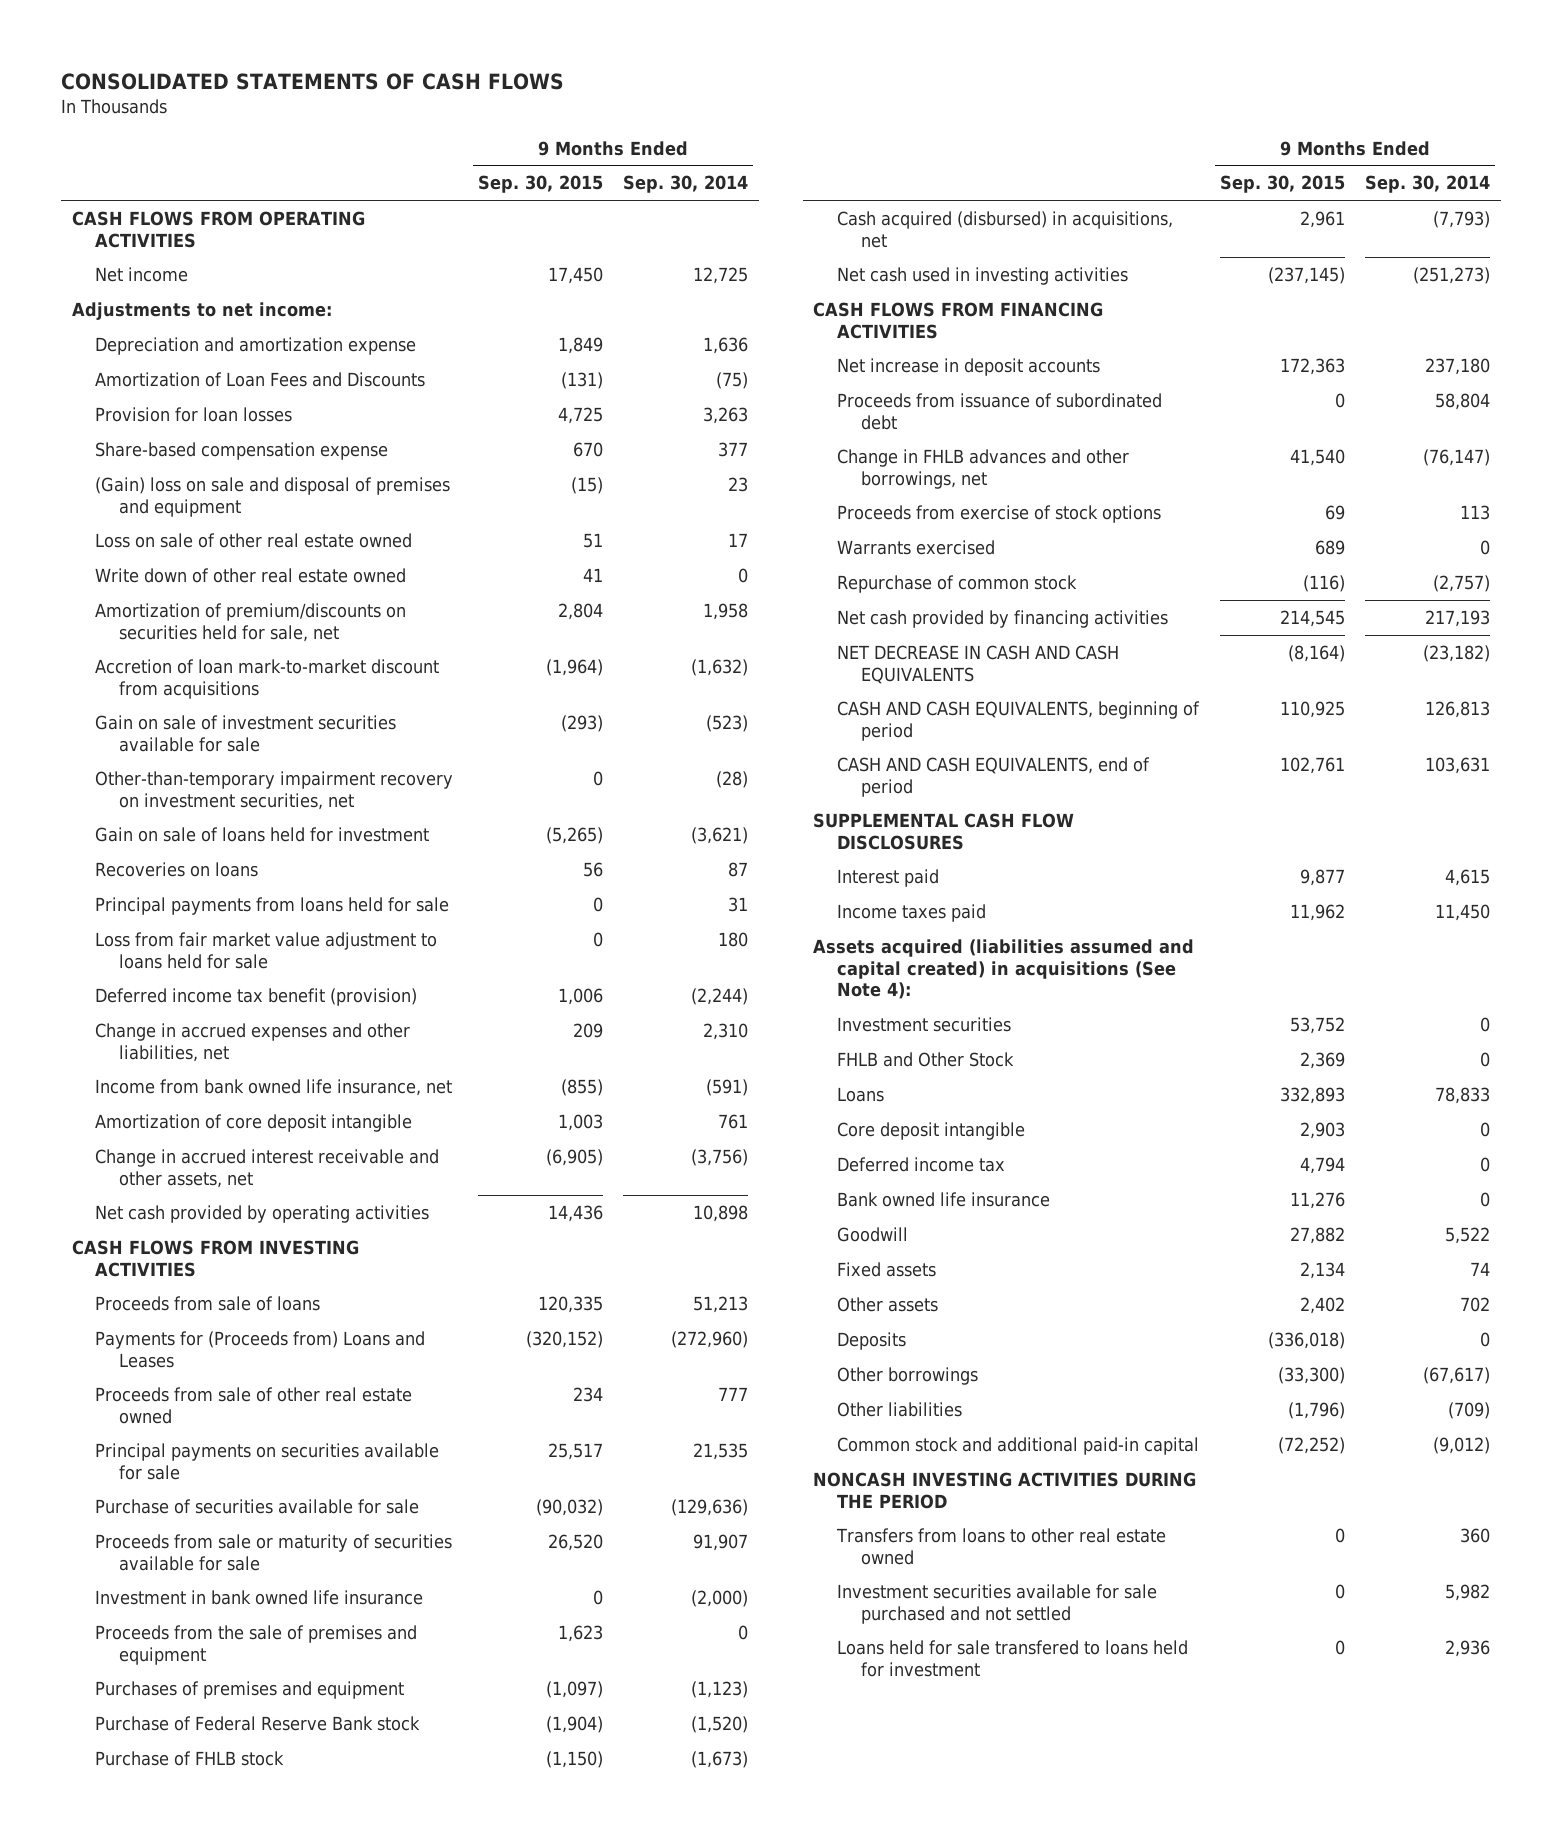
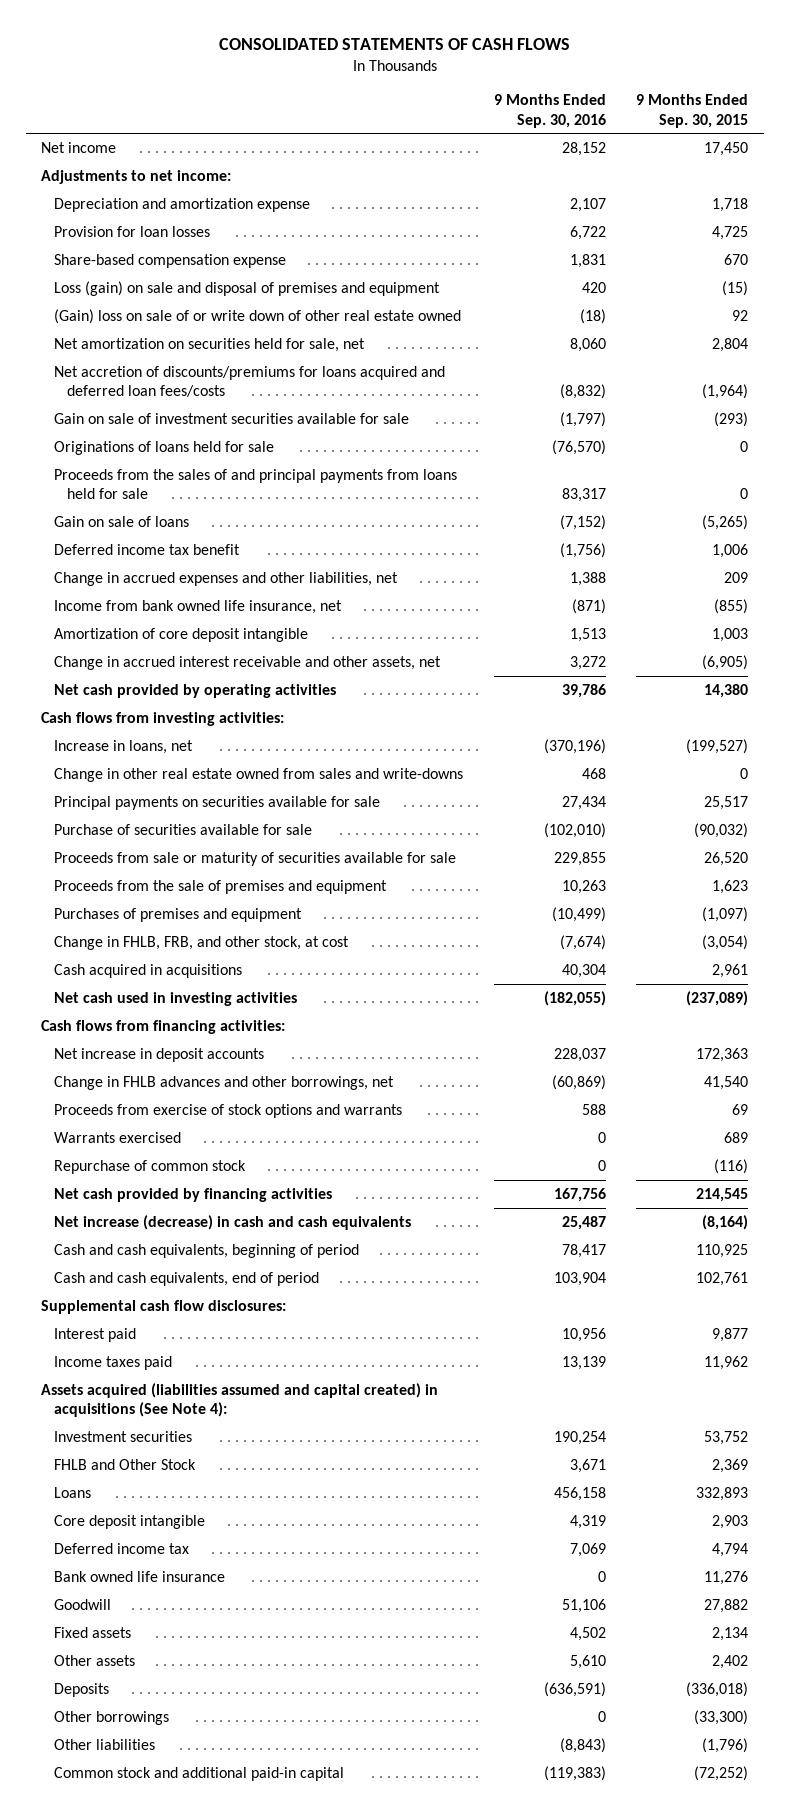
- | 9 Months Ended Sep. 30, 2015 | 9 Months Ended Sep. 30, 2014
+ | 9 Months Ended Sep. 30, 2016 | 9 Months Ended Sep. 30, 2015
- CASH FLOWS FROM OPERATING ACTIVITIES
- Depreciation and amortization expense | 1,849 | 1,636
- Amortization of Loan Fees and Discounts | (131) | (75)
+ Depreciation and amortization expense | 2,107 | 1,718
- (Gain) loss on sale and disposal of premises and equipment | (15) | 23
- Loss on sale of other real estate owned | 51 | 17
- Write down of other real estate owned | 41 | 0
- Amortization of premium/discounts on securities held for sale, net | 2,804 | 1,958
- Accretion of loan mark-to-market discount from acquisitions | (1,964) | (1,632)
+ Loss (gain) on sale and disposal of premises and equipment | 420 | (15)
+ (Gain) loss on sale of or write down of other real estate owned | (18) | 92
+ Net amortization on securities held for sale, net | 8,060 | 2,804
+ Net accretion of discounts/premiums for loans acquired and deferred loan fees/costs | (8,832) | (1,964)
- Other-than-temporary impairment recovery on investment securities, net | 0 | (28)
- Gain on sale of loans held for investment | (5,265) | (3,621)
- Recoveries on loans | 56 | 87
- Principal payments from loans held for sale | 0 | 31
- Loss from fair market value adjustment to loans held for sale | 0 | 180
- Deferred income tax benefit (provision) | 1,006 | (2,244)
+ Originations of loans held for sale | (76,570) | 0
+ Proceeds from the sales of and principal payments from loans held for sale | 83,317 | 0
+ Gain on sale of loans | (7,152) | (5,265)
+ Deferred income tax benefit | (1,756) | 1,006
- Net cash provided by operating activities | 14,436 | 10,898
- CASH FLOWS FROM INVESTING ACTIVITIES
- Proceeds from sale of loans | 120,335 | 51,213
- Payments for (Proceeds from) Loans and Leases | (320,152) | (272,960)
- Proceeds from sale of other real estate owned | 234 | 777
+ Net cash provided by operating activities | 39,786 | 14,380
+ Cash flows from investing activities:
+ Increase in loans, net | (370,196) | (199,527)
+ Change in other real estate owned from sales and write-downs | 468 | 0
- Investment in bank owned life insurance | 0 | (2,000)
- Purchase of Federal Reserve Bank stock | (1,904) | (1,520)
- Purchase of FHLB stock | (1,150) | (1,673)
- Cash acquired (disbursed) in acquisitions, net | 2,961 | (7,793)
- Net cash used in investing activities | (237,145) | (251,273)
- CASH FLOWS FROM FINANCING ACTIVITIES
+ Change in FHLB, FRB, and other stock, at cost | (7,674) | (3,054)
+ Cash acquired in acquisitions | 40,304 | 2,961
+ Net cash used in investing activities | (182,055) | (237,089)
+ Cash flows from financing activities:
- Proceeds from issuance of subordinated debt | 0 | 58,804
- Proceeds from exercise of stock options | 69 | 113
+ Proceeds from exercise of stock options and warrants | 588 | 69
- NET DECREASE IN CASH AND CASH EQUIVALENTS | (8,164) | (23,182)
- CASH AND CASH EQUIVALENTS, beginning of period | 110,925 | 126,813
- CASH AND CASH EQUIVALENTS, end of period | 102,761 | 103,631
- SUPPLEMENTAL CASH FLOW DISCLOSURES
+ Net increase (decrease) in cash and cash equivalents | 25,487 | (8,164)
+ Cash and cash equivalents, beginning of period | 78,417 | 110,925
+ Cash and cash equivalents, end of period | 103,904 | 102,761
+ Supplemental cash flow disclosures:
- NONCASH INVESTING ACTIVITIES DURING THE PERIOD
- Transfers from loans to other real estate owned | 0 | 360
- Investment securities available for sale purchased and not settled | 0 | 5,982
- Loans held for sale transfered to loans held for investment | 0 | 2,936

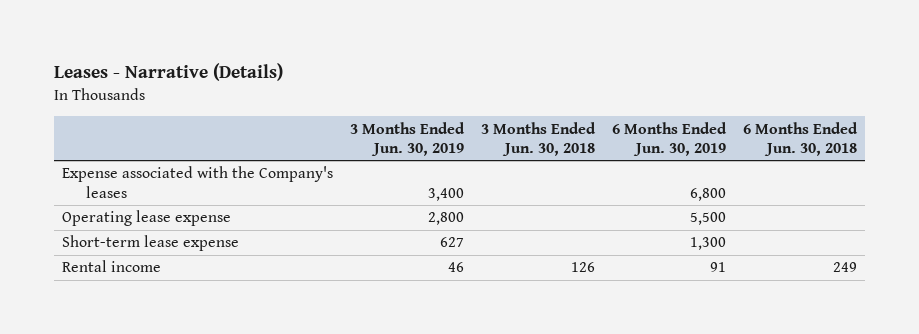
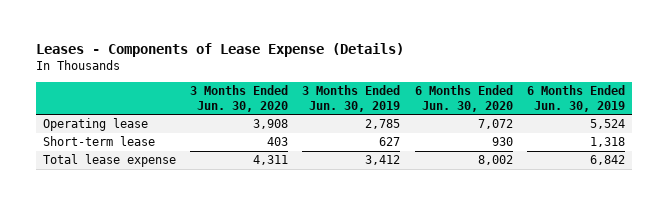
- Leases - Narrative (Details)
+ Leases - Components of Lease Expense (Details)
- | 3 Months Ended Jun. 30, 2019 | 3 Months Ended Jun. 30, 2018 | 6 Months Ended Jun. 30, 2019 | 6 Months Ended Jun. 30, 2018
+ | 3 Months Ended Jun. 30, 2020 | 3 Months Ended Jun. 30, 2019 | 6 Months Ended Jun. 30, 2020 | 6 Months Ended Jun. 30, 2019
- Expense associated with the Company's leases | 3,400 | | 6,800 |
- Operating lease expense | 2,800 | | 5,500 |
- Short-term lease expense | 627 | | 1,300 |
- Rental income | 46 | 126 | 91 | 249
+ Operating lease | 3,908 | 2,785 | 7,072 | 5,524
+ Short-term lease | 403 | 627 | 930 | 1,318
+ Total lease expense | 4,311 | 3,412 | 8,002 | 6,842

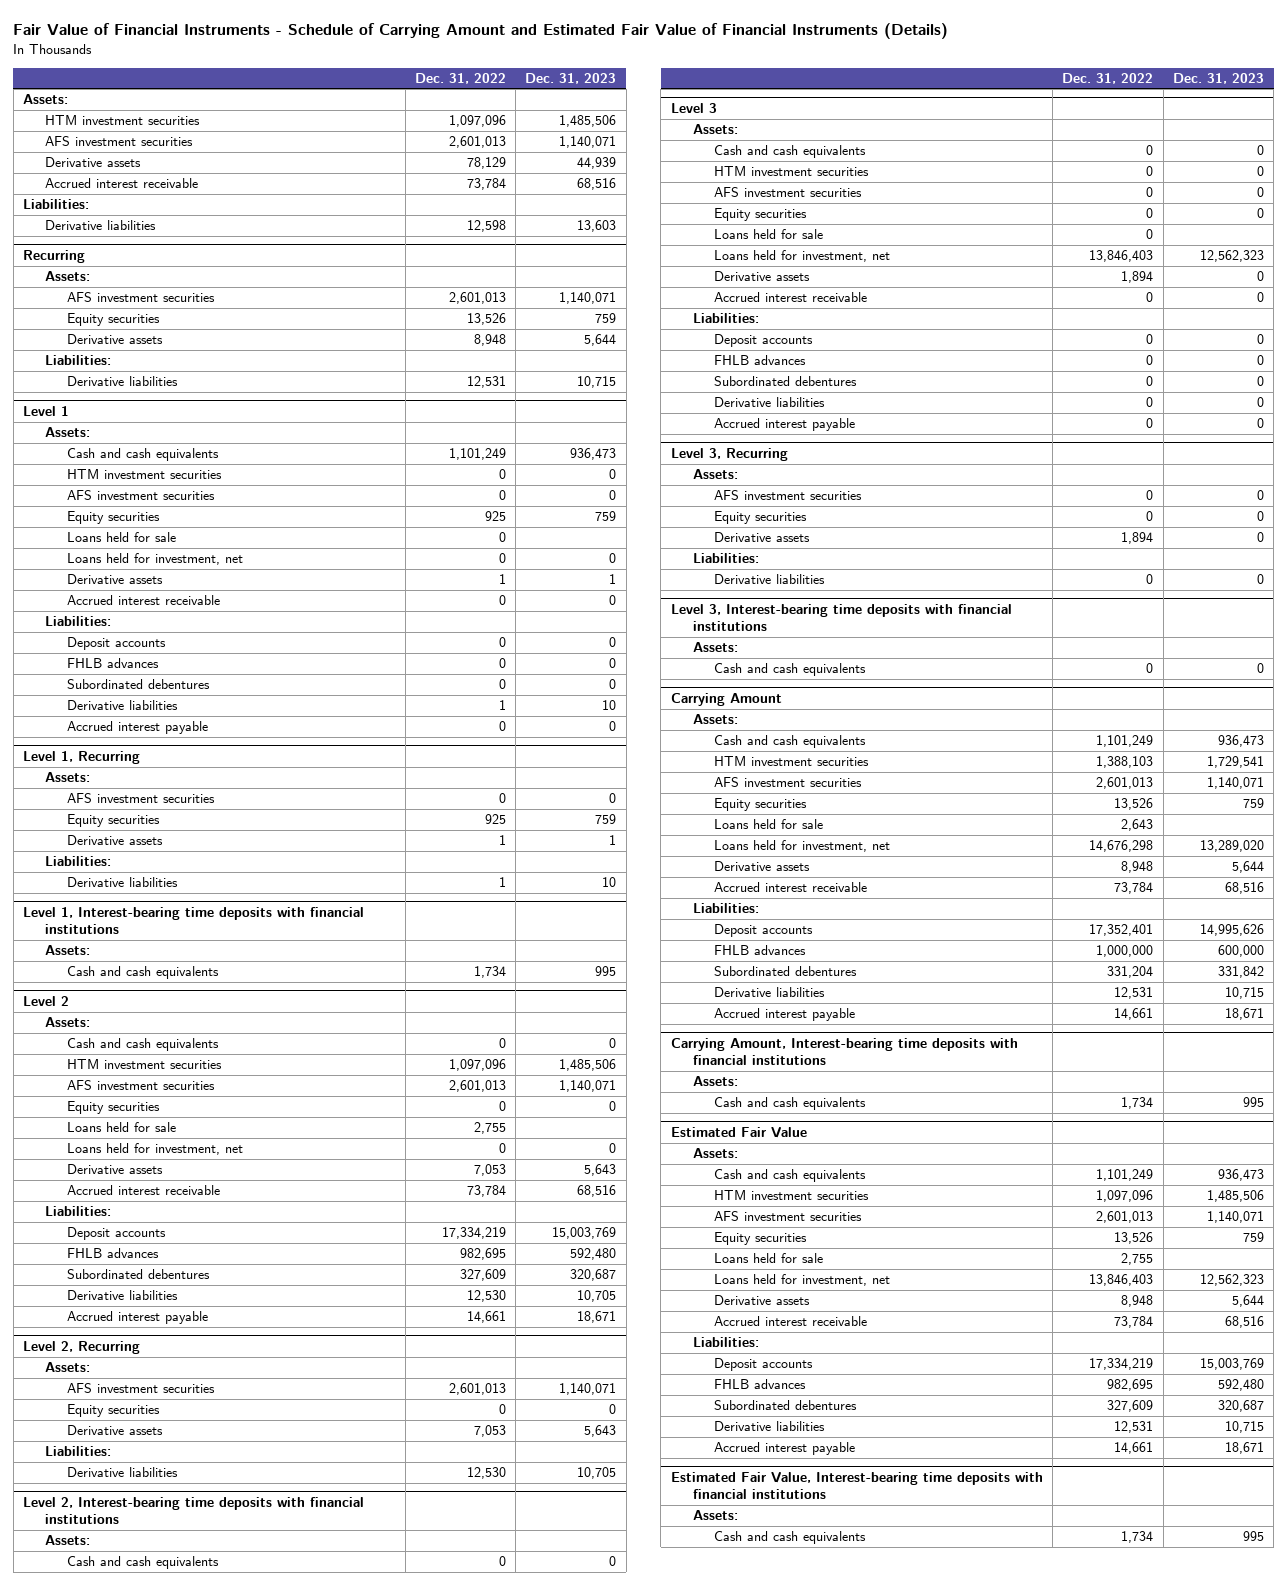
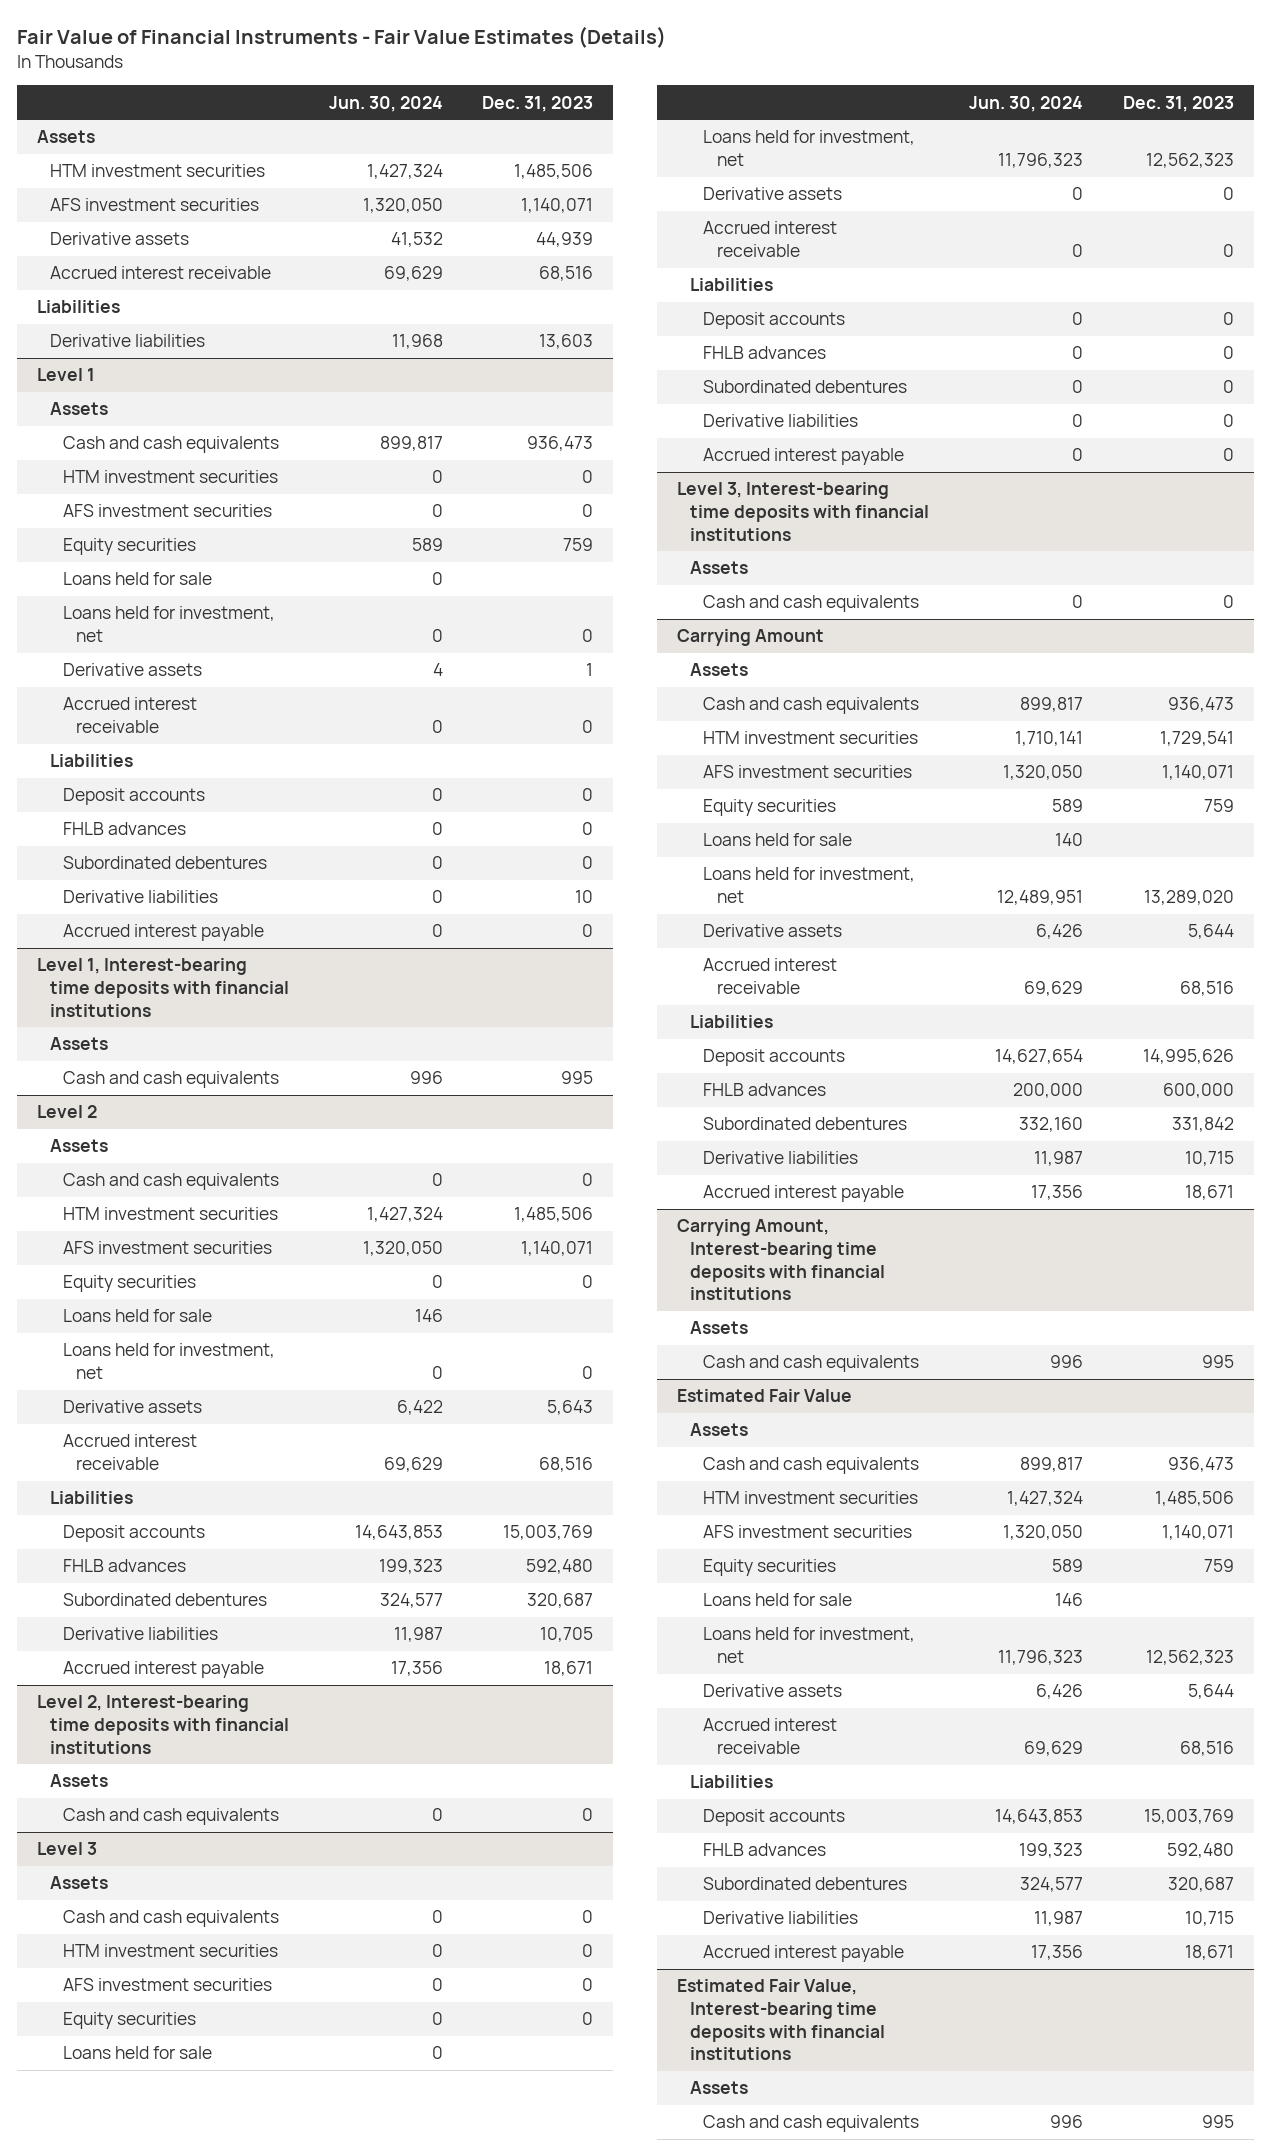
- Fair Value of Financial Instruments - Schedule of Carrying Amount and Estimated Fair Value of Financial Instruments (Details)
+ Fair Value of Financial Instruments - Fair Value Estimates (Details)
- | Dec. 31, 2022 | Dec. 31, 2023
+ | Jun. 30, 2024 | Dec. 31, 2023
- Assets:
+ Assets
- Liabilities:
+ Liabilities
- Recurring
- Assets:
- AFS investment securities | 2,601,013 | 1,140,071
- Equity securities | 13,526 | 759
- Derivative assets | 8,948 | 5,644
- Liabilities:
- Derivative liabilities | 12,531 | 10,715
@ Level 1
- Assets:
+ Assets
- Liabilities:
+ Liabilities
- Level 1, Recurring
- Assets:
- AFS investment securities | 0 | 0
- Equity securities | 925 | 759
- Derivative assets | 1 | 1
- Liabilities:
- Derivative liabilities | 1 | 10
@ Level 1, Interest-bearing time deposits with financial institutions
- Assets:
+ Assets
@ Level 2
- Assets:
+ Assets
- Liabilities:
+ Liabilities
- Level 2, Recurring
- Assets:
- AFS investment securities | 2,601,013 | 1,140,071
- Equity securities | 0 | 0
- Derivative assets | 7,053 | 5,643
- Liabilities:
- Derivative liabilities | 12,530 | 10,705
@ Level 2, Interest-bearing time deposits with financial institutions
- Assets:
+ Assets
@ Level 3
- Assets:
+ Assets
- Liabilities:
+ Liabilities
- Level 3, Recurring
- Assets:
- AFS investment securities | 0 | 0
- Equity securities | 0 | 0
- Derivative assets | 1,894 | 0
- Liabilities:
- Derivative liabilities | 0 | 0
@ Level 3, Interest-bearing time deposits with financial institutions
- Assets:
+ Assets
@ Carrying Amount
- Assets:
+ Assets
- Liabilities:
+ Liabilities
@ Carrying Amount, Interest-bearing time deposits with financial institutions
- Assets:
+ Assets
@ Estimated Fair Value
- Assets:
+ Assets
- Liabilities:
+ Liabilities
@ Estimated Fair Value, Interest-bearing time deposits with financial institutions
- Assets:
+ Assets

